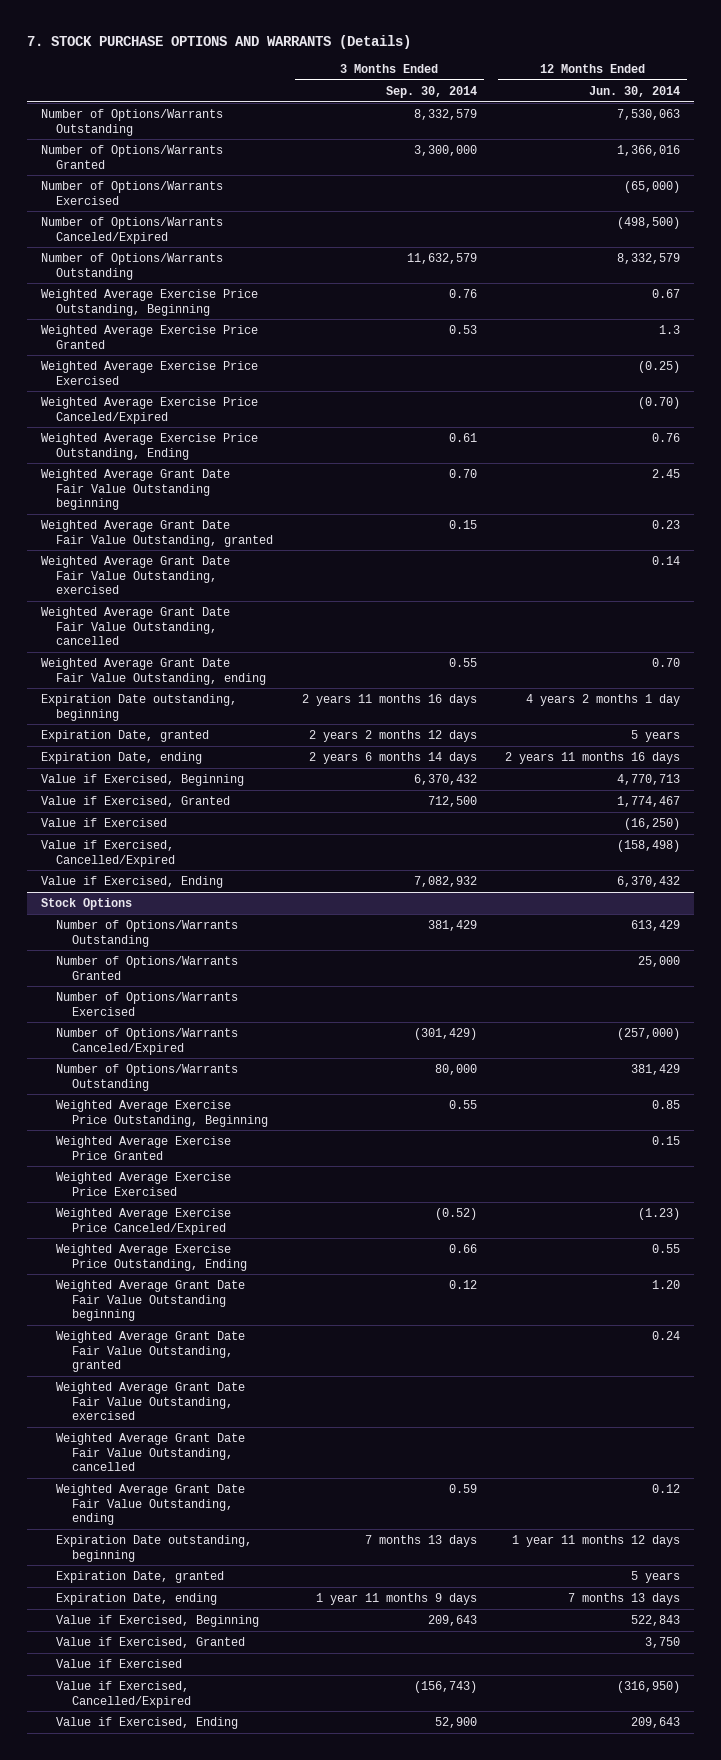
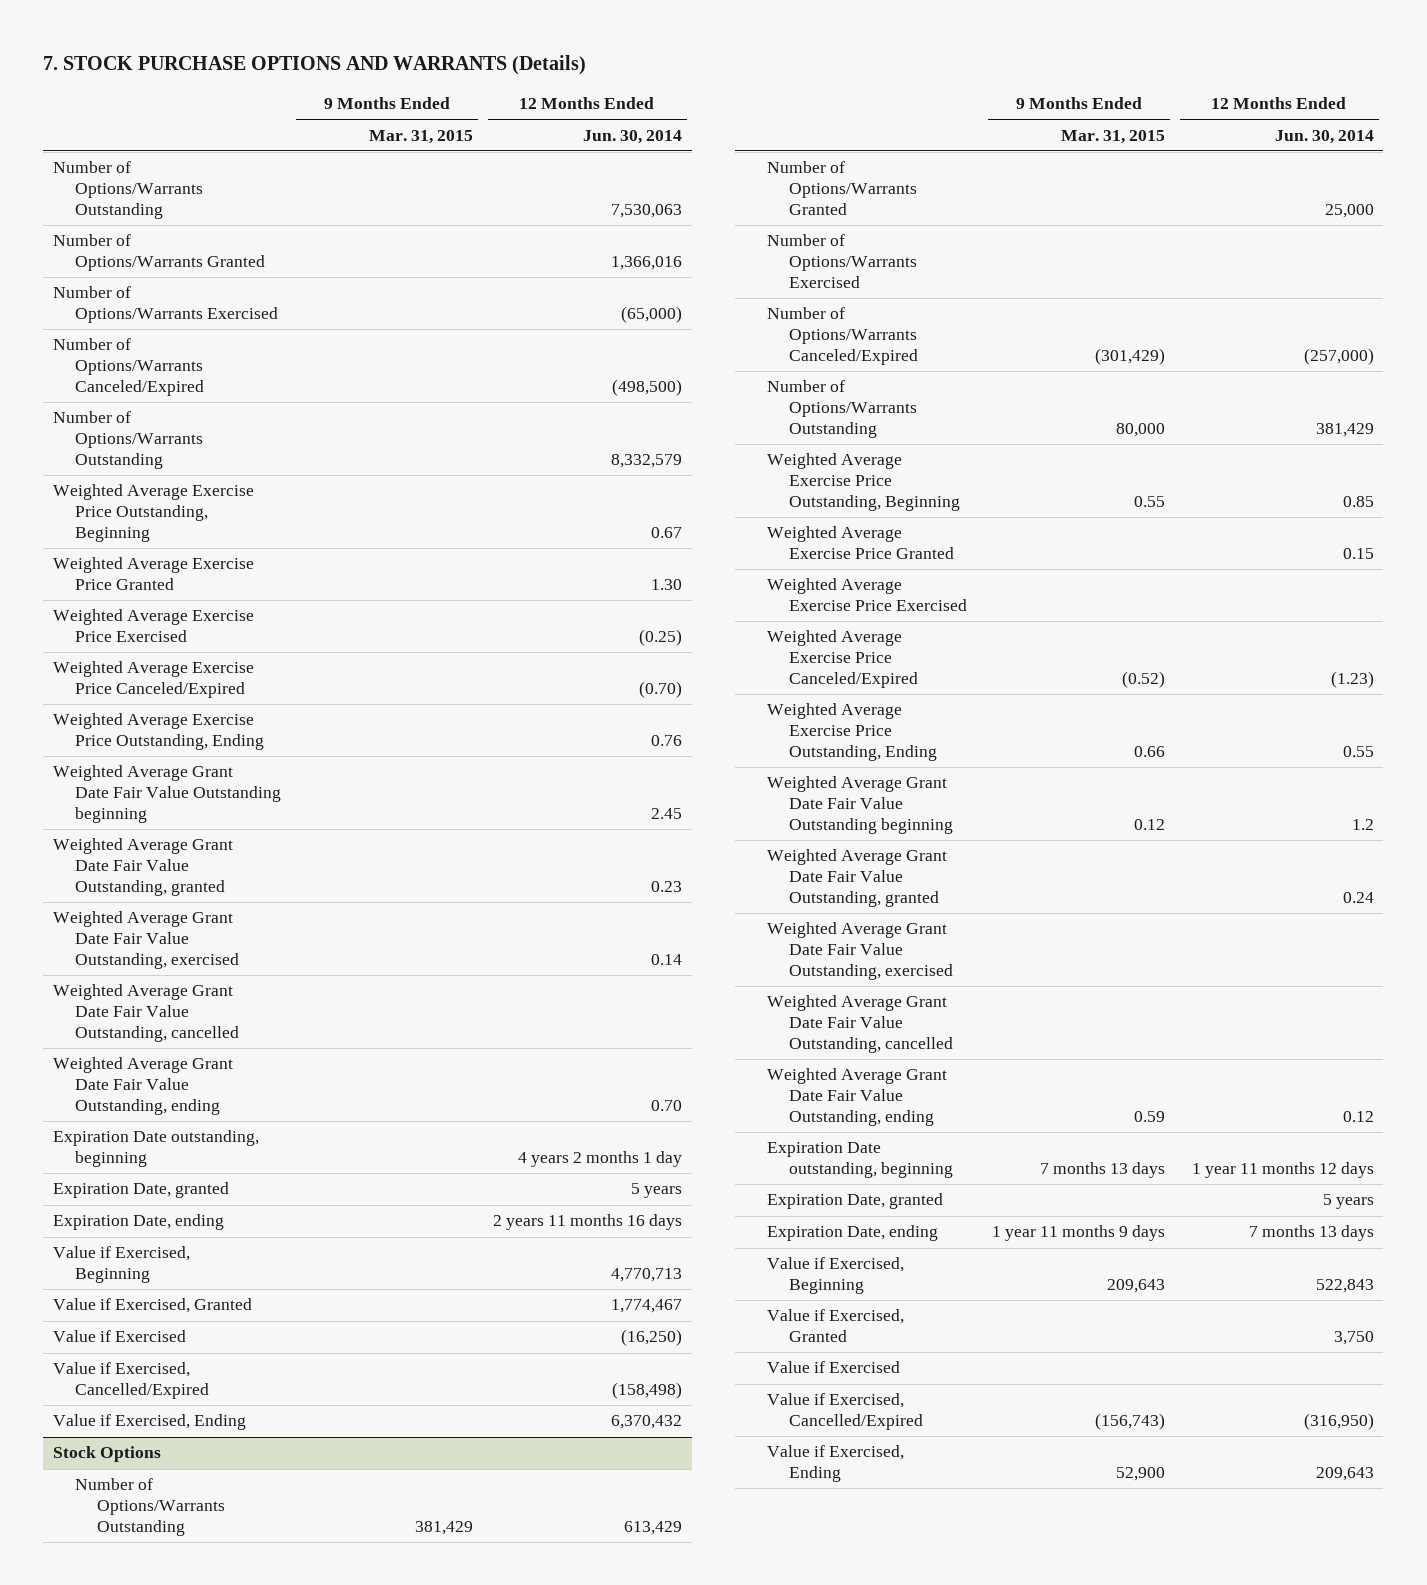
- | 3 Months Ended Sep. 30, 2014 | 12 Months Ended Jun. 30, 2014
+ | 9 Months Ended Mar. 31, 2015 | 12 Months Ended Jun. 30, 2014
- Weighted Average Exercise Price Granted | 0.53 | 1.3
+ Weighted Average Exercise Price Granted | | 1.30
@ Stock Options
- Weighted Average Grant Date Fair Value Outstanding beginning | 0.12 | 1.20
+ Weighted Average Grant Date Fair Value Outstanding beginning | 0.12 | 1.2

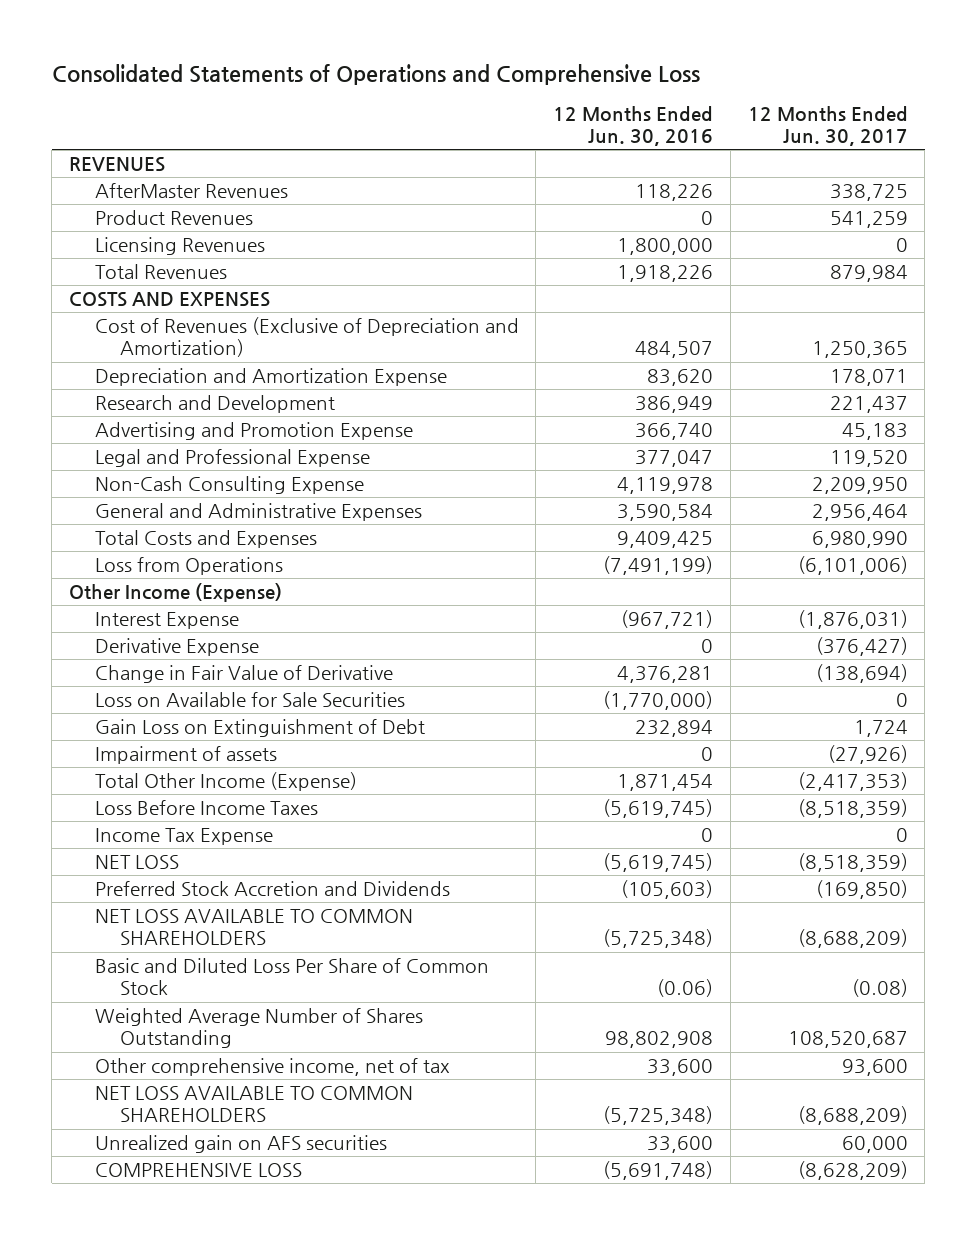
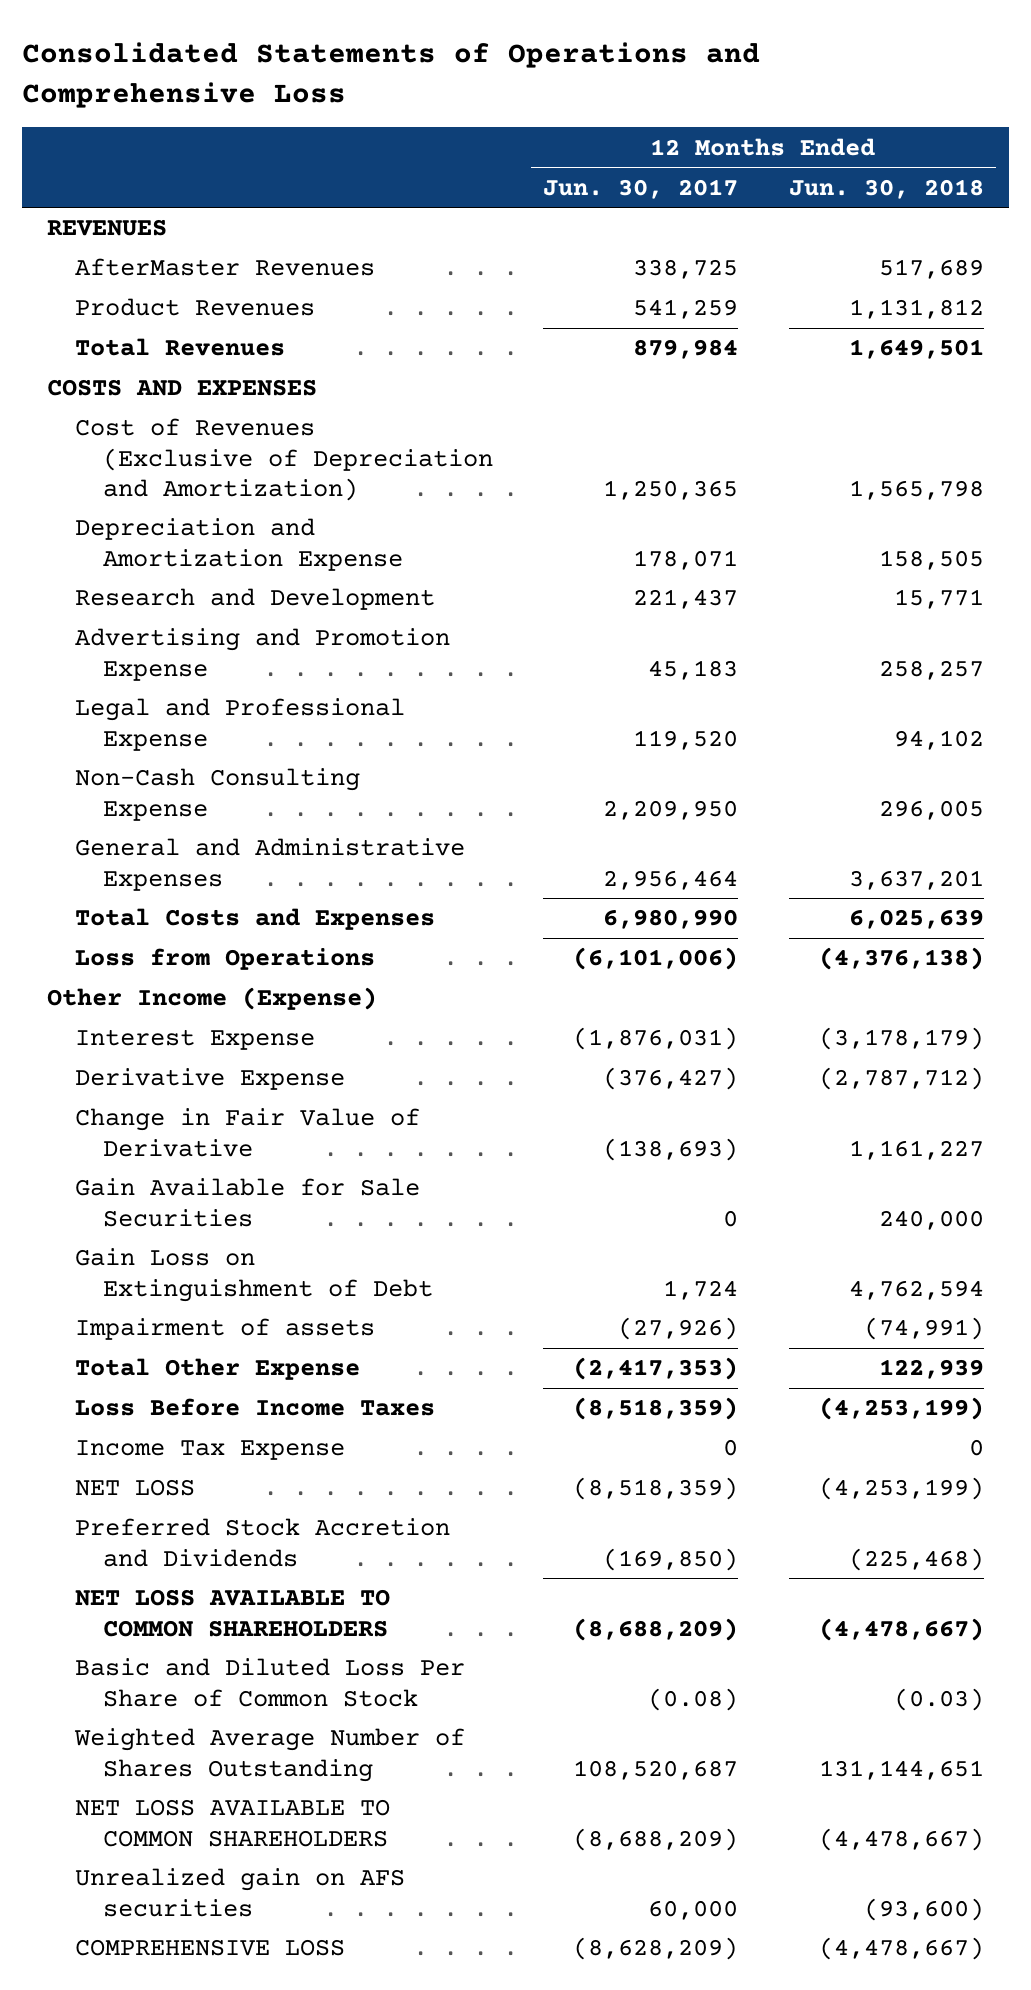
- | 12 Months Ended Jun. 30, 2016 | 12 Months Ended Jun. 30, 2017
+ | 12 Months Ended Jun. 30, 2017 | 12 Months Ended Jun. 30, 2018
- Licensing Revenues | 1,800,000 | 0
- Change in Fair Value of Derivative | 4,376,281 | (138,694)
- Loss on Available for Sale Securities | (1,770,000) | 0
+ Change in Fair Value of Derivative | (138,693) | 1,161,227
+ Gain Available for Sale Securities | 0 | 240,000
- Total Other Income (Expense) | 1,871,454 | (2,417,353)
+ Total Other Expense | (2,417,353) | 122,939
- Other comprehensive income, net of tax | 33,600 | 93,600

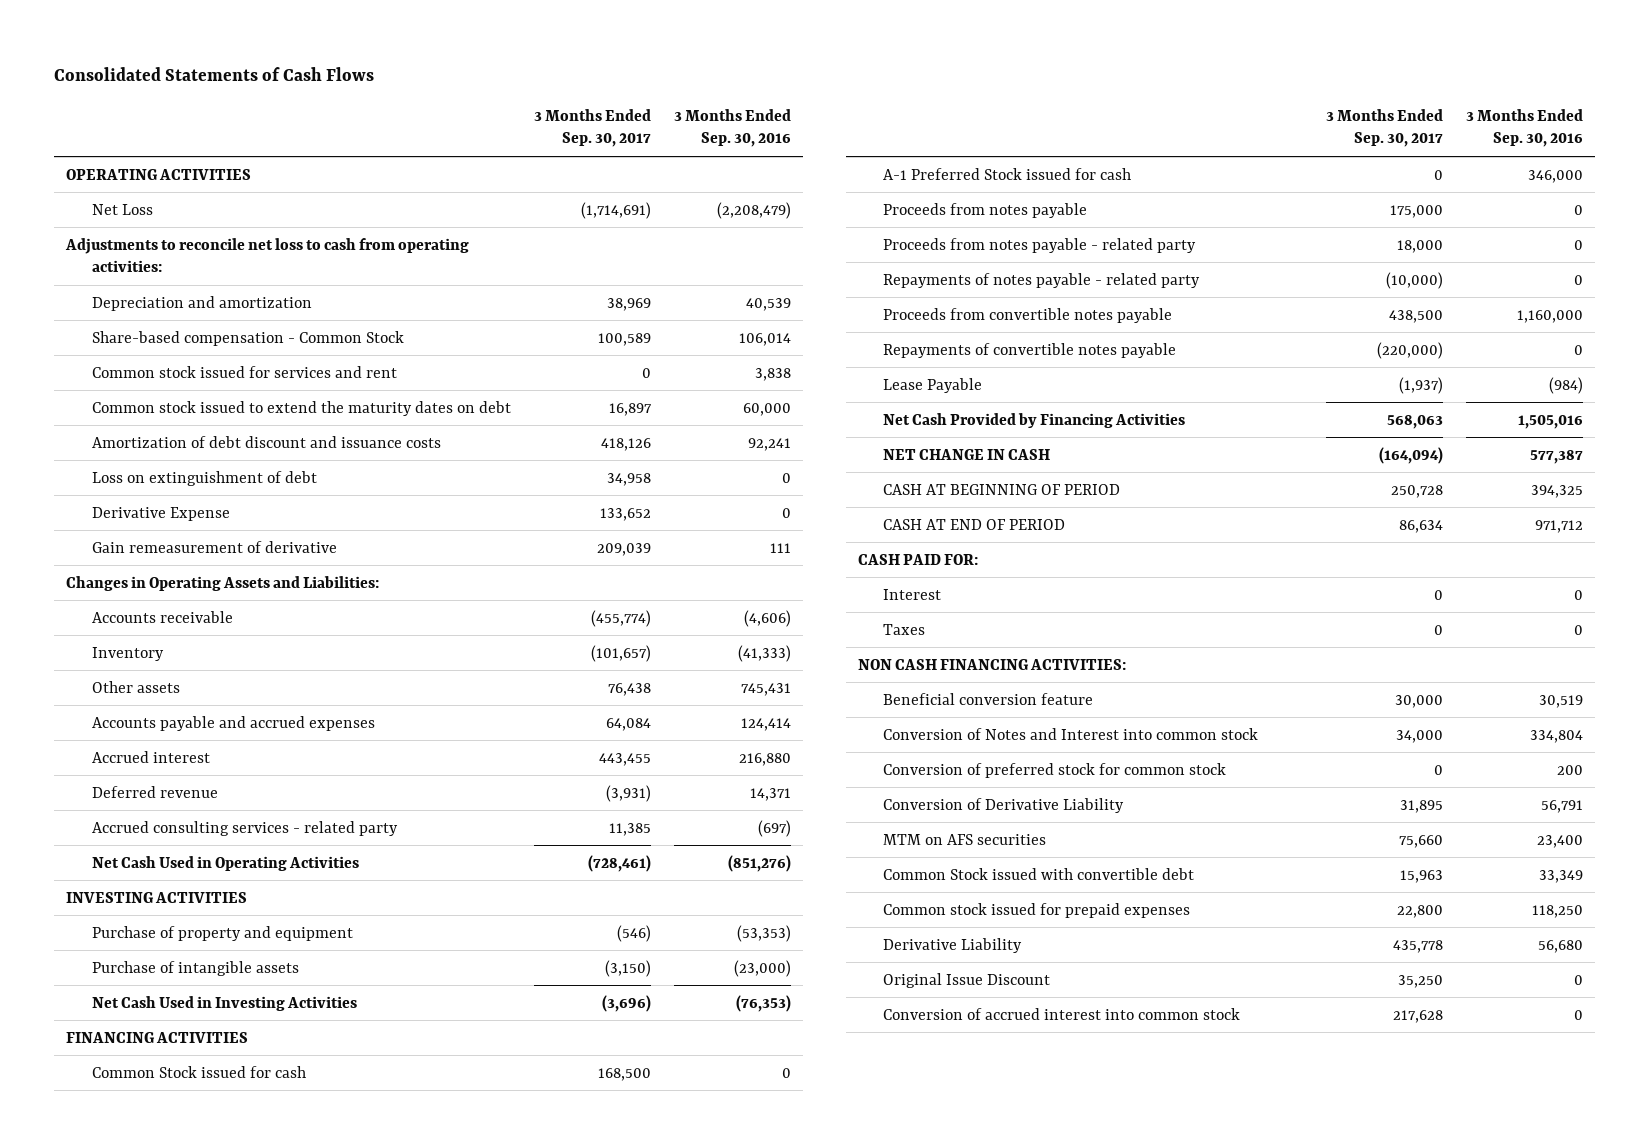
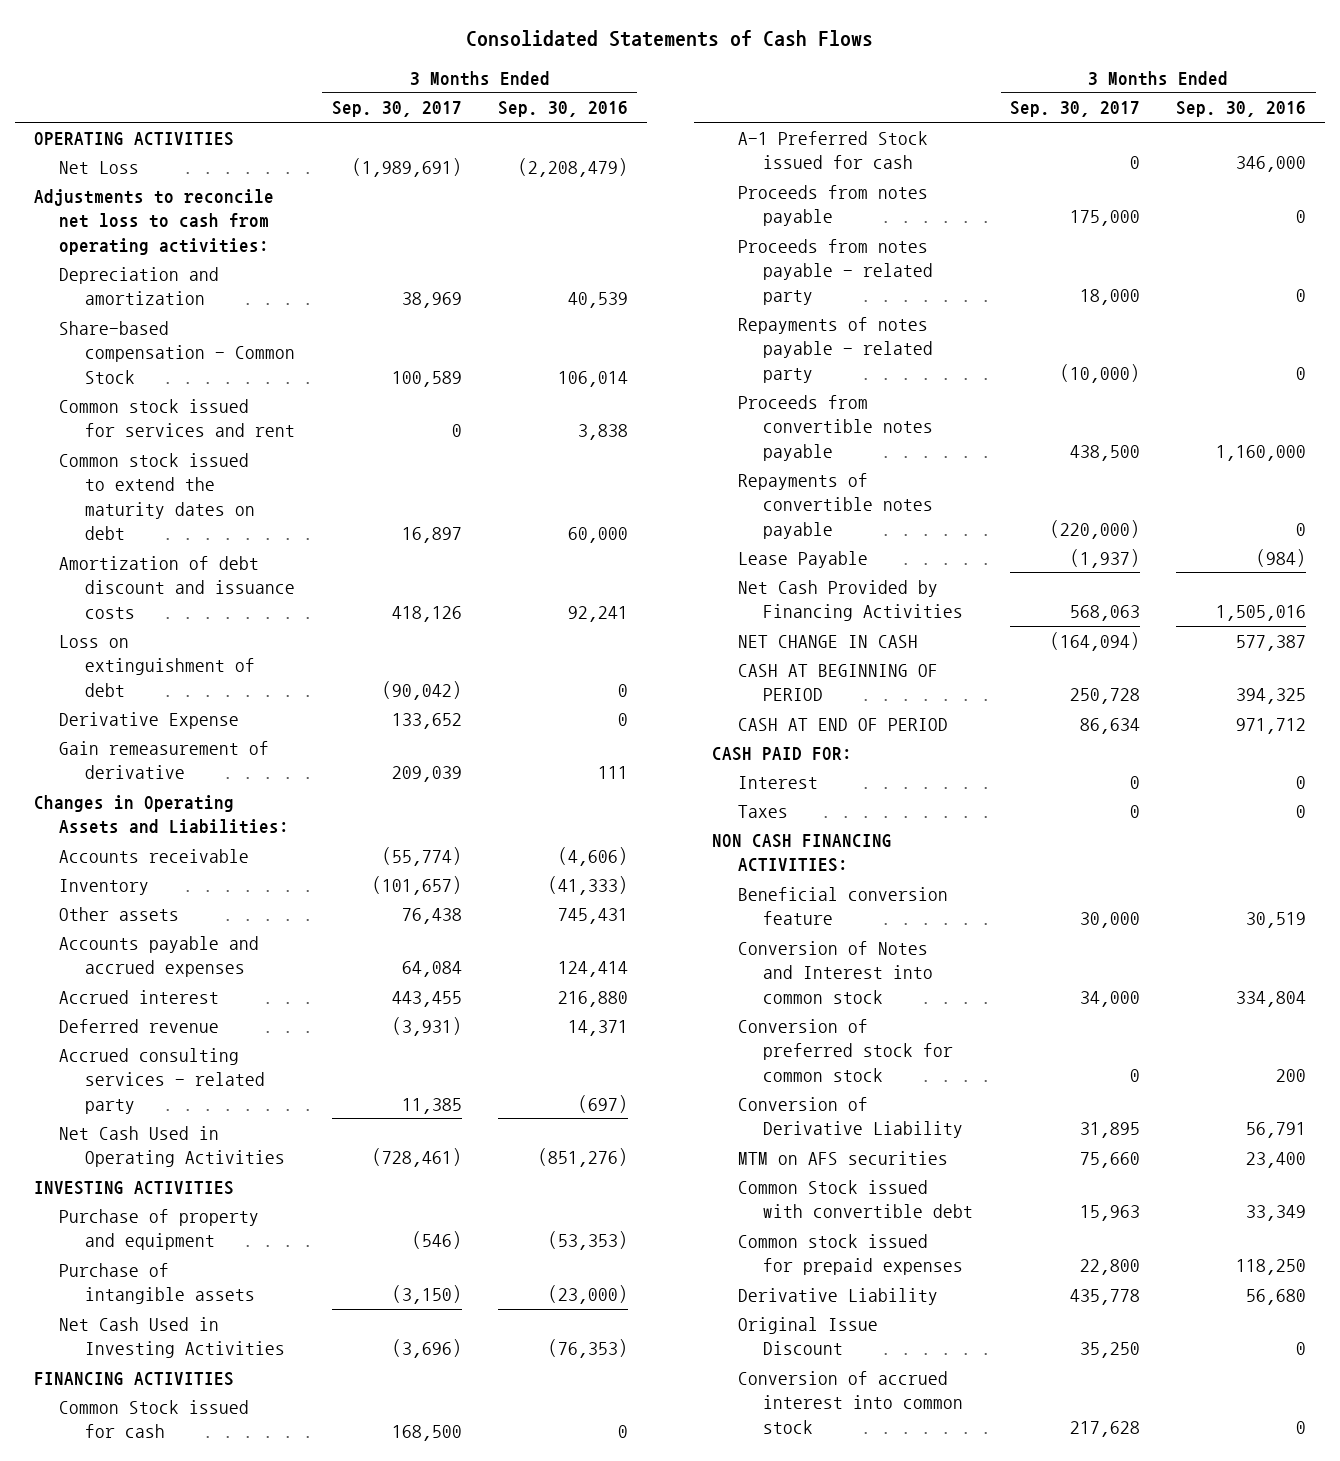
- Net Loss | (1,714,691) | (2,208,479)
+ Net Loss | (1,989,691) | (2,208,479)
- Loss on extinguishment of debt | 34,958 | 0
+ Loss on extinguishment of debt | (90,042) | 0
- Accounts receivable | (455,774) | (4,606)
+ Accounts receivable | (55,774) | (4,606)

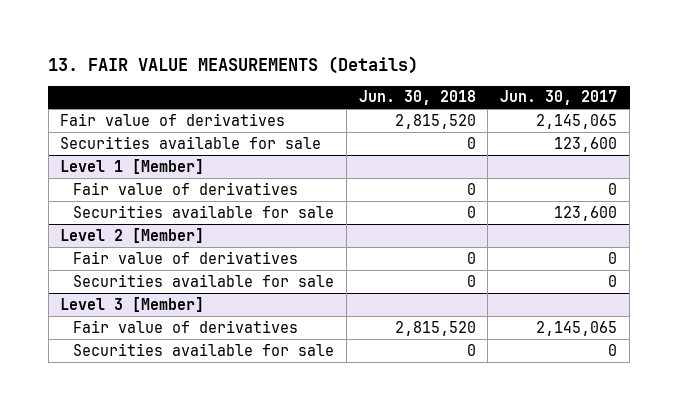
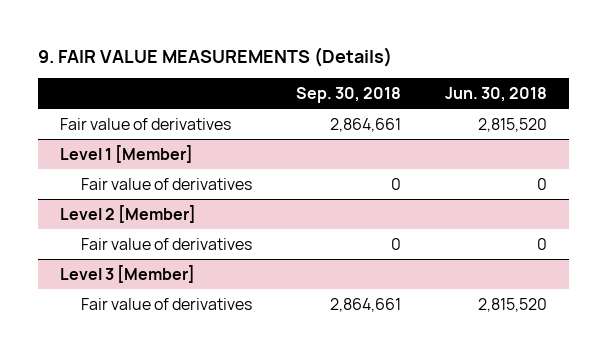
- 13. FAIR VALUE MEASUREMENTS (Details)
+ 9. FAIR VALUE MEASUREMENTS (Details)
- | Jun. 30, 2018 | Jun. 30, 2017
+ | Sep. 30, 2018 | Jun. 30, 2018
- Securities available for sale | 0 | 123,600
@ Level 1 [Member]
- Securities available for sale | 0 | 123,600
@ Level 2 [Member]
- Securities available for sale | 0 | 0
@ Level 3 [Member]
- Securities available for sale | 0 | 0

